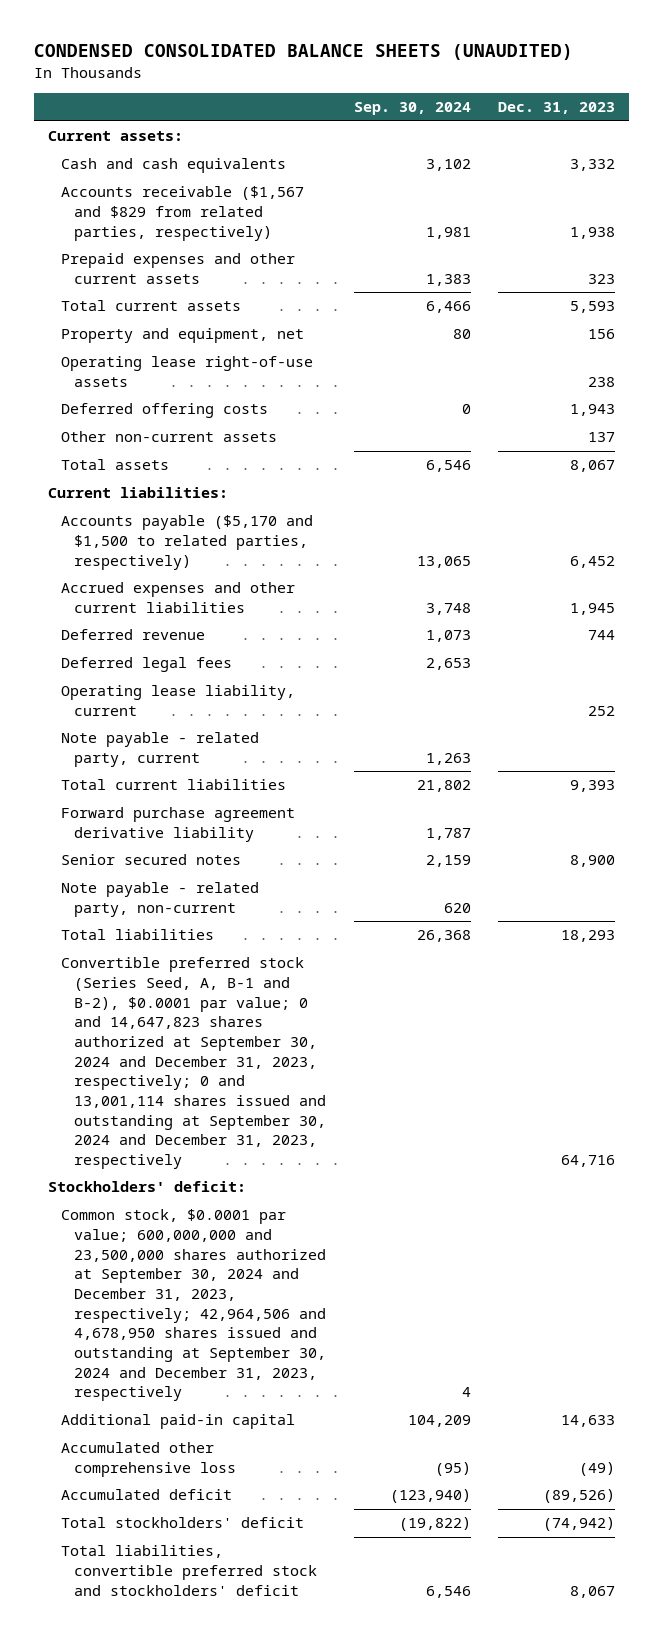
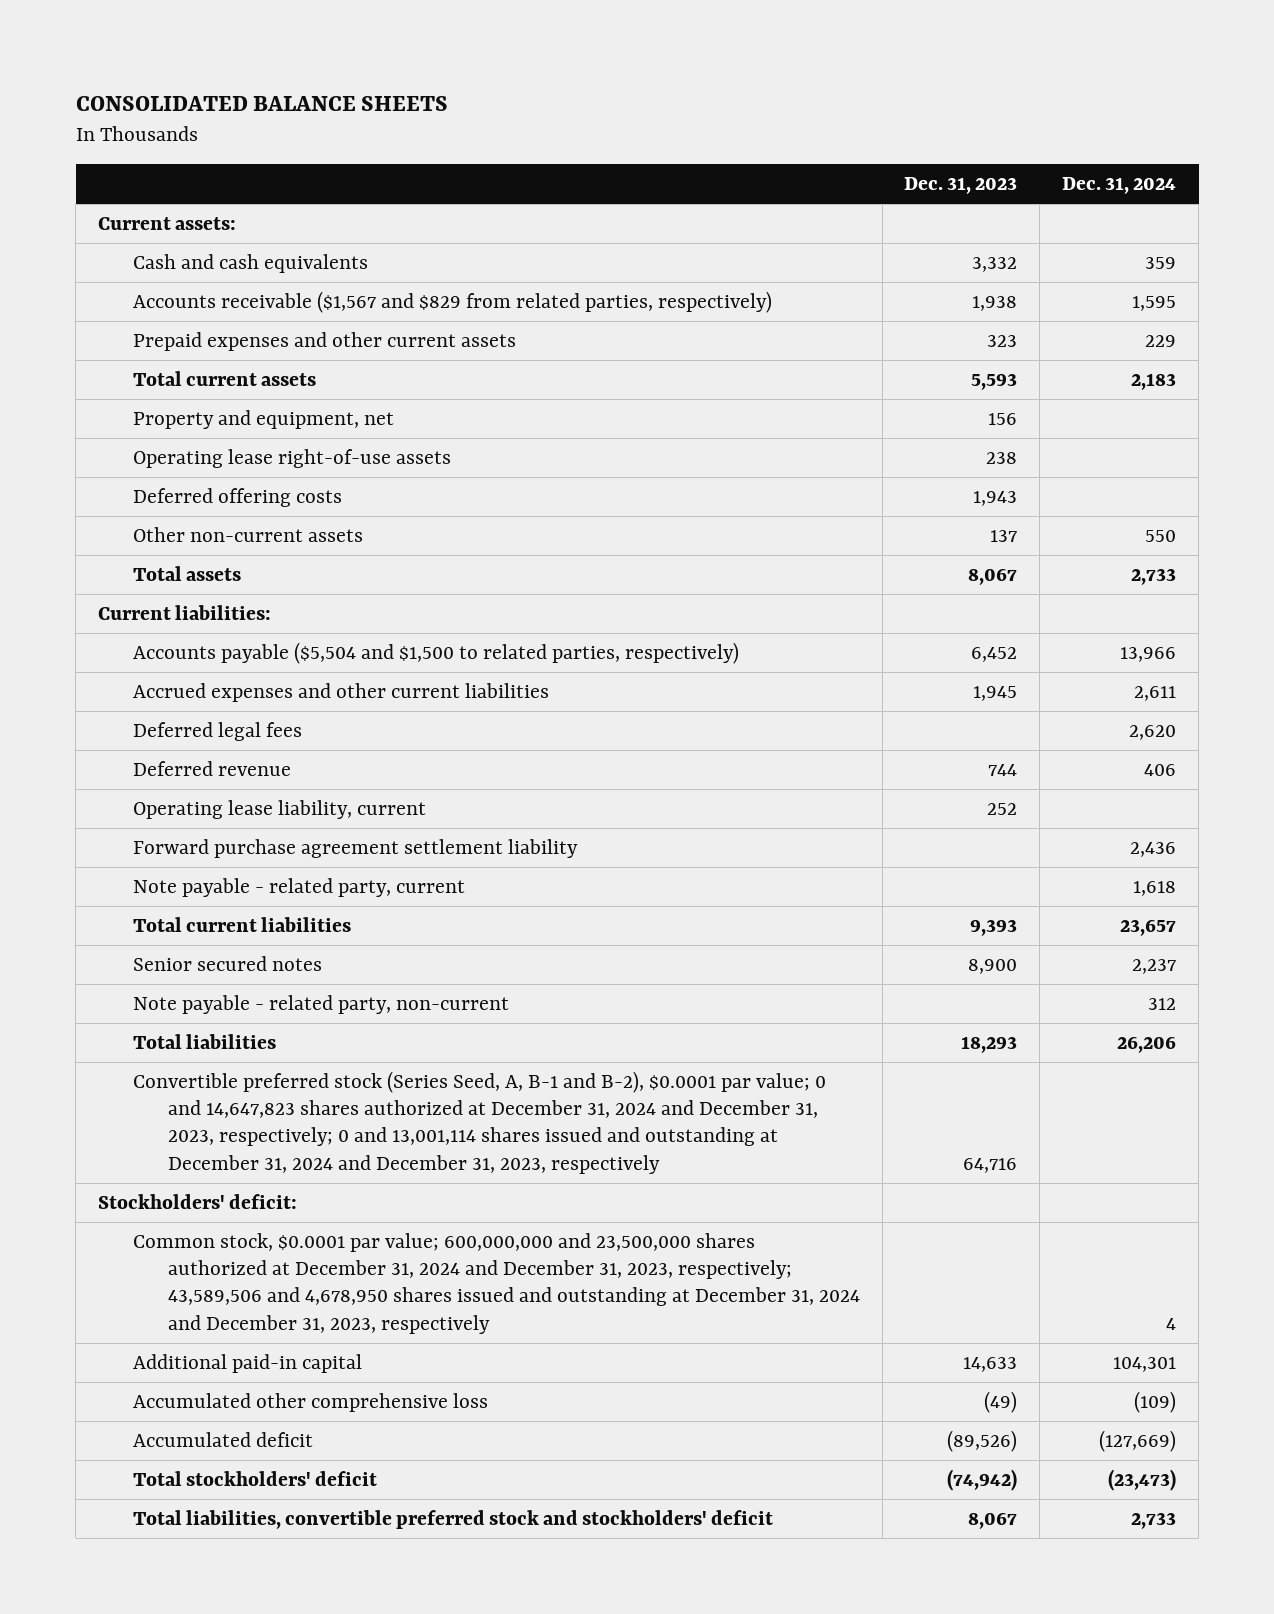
- CONDENSED CONSOLIDATED BALANCE SHEETS (UNAUDITED)
+ CONSOLIDATED BALANCE SHEETS
- | Sep. 30, 2024 | Dec. 31, 2023
+ | Dec. 31, 2023 | Dec. 31, 2024
- Accounts payable ($5,170 and $1,500 to related parties, respectively) | 13,065 | 6,452
+ Accounts payable ($5,504 and $1,500 to related parties, respectively) | 6,452 | 13,966
moved down: Deferred revenue | 744 | 406
+ Forward purchase agreement settlement liability | | 2,436
- Forward purchase agreement derivative liability | 1,787 |
- Convertible preferred stock (Series Seed, A, B-1 and B-2), $0.0001 par value; 0 and 14,647,823 shares authorized at September 30, 2024 and December 31, 2023, respectively; 0 and 13,001,114 shares issued and outstanding at September 30, 2024 and December 31, 2023, respectively | | 64,716
+ Convertible preferred stock (Series Seed, A, B-1 and B-2), $0.0001 par value; 0 and 14,647,823 shares authorized at December 31, 2024 and December 31, 2023, respectively; 0 and 13,001,114 shares issued and outstanding at December 31, 2024 and December 31, 2023, respectively | 64,716 |
- Common stock, $0.0001 par value; 600,000,000 and 23,500,000 shares authorized at September 30, 2024 and December 31, 2023, respectively; 42,964,506 and 4,678,950 shares issued and outstanding at September 30, 2024 and December 31, 2023, respectively | 4 |
+ Common stock, $0.0001 par value; 600,000,000 and 23,500,000 shares authorized at December 31, 2024 and December 31, 2023, respectively; 43,589,506 and 4,678,950 shares issued and outstanding at December 31, 2024 and December 31, 2023, respectively | | 4

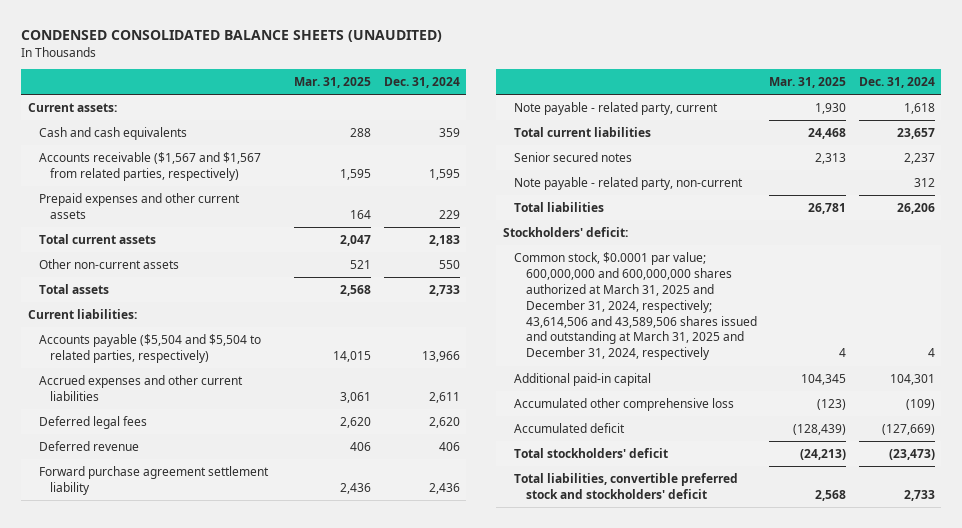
- CONSOLIDATED BALANCE SHEETS
+ CONDENSED CONSOLIDATED BALANCE SHEETS (UNAUDITED)
- | Dec. 31, 2023 | Dec. 31, 2024
+ | Mar. 31, 2025 | Dec. 31, 2024
- Accounts receivable ($1,567 and $829 from related parties, respectively) | 1,938 | 1,595
+ Accounts receivable ($1,567 and $1,567 from related parties, respectively) | 1,595 | 1,595
- Property and equipment, net | 156 |
- Operating lease right-of-use assets | 238 |
- Deferred offering costs | 1,943 |
- Accounts payable ($5,504 and $1,500 to related parties, respectively) | 6,452 | 13,966
+ Accounts payable ($5,504 and $5,504 to related parties, respectively) | 14,015 | 13,966
- Operating lease liability, current | 252 |
- Convertible preferred stock (Series Seed, A, B-1 and B-2), $0.0001 par value; 0 and 14,647,823 shares authorized at December 31, 2024 and December 31, 2023, respectively; 0 and 13,001,114 shares issued and outstanding at December 31, 2024 and December 31, 2023, respectively | 64,716 |
- Common stock, $0.0001 par value; 600,000,000 and 23,500,000 shares authorized at December 31, 2024 and December 31, 2023, respectively; 43,589,506 and 4,678,950 shares issued and outstanding at December 31, 2024 and December 31, 2023, respectively | | 4
+ Common stock, $0.0001 par value; 600,000,000 and 600,000,000 shares authorized at March 31, 2025 and December 31, 2024, respectively; 43,614,506 and 43,589,506 shares issued and outstanding at March 31, 2025 and December 31, 2024, respectively | 4 | 4

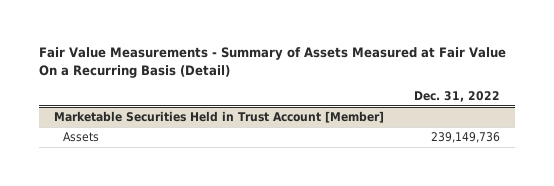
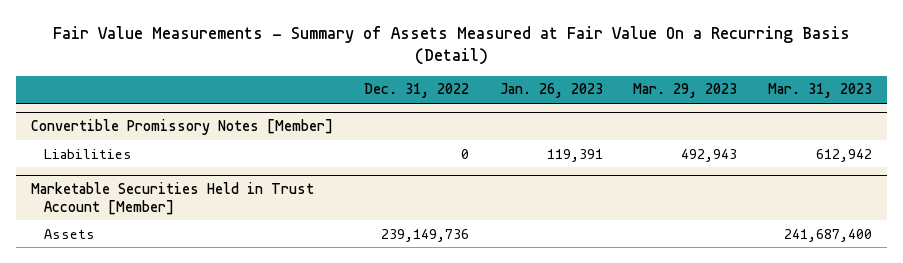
- | Dec. 31, 2022
+ | Dec. 31, 2022 | Jan. 26, 2023 | Mar. 29, 2023 | Mar. 31, 2023
+ Convertible Promissory Notes [Member]
+ Liabilities | 0 | 119,391 | 492,943 | 612,942

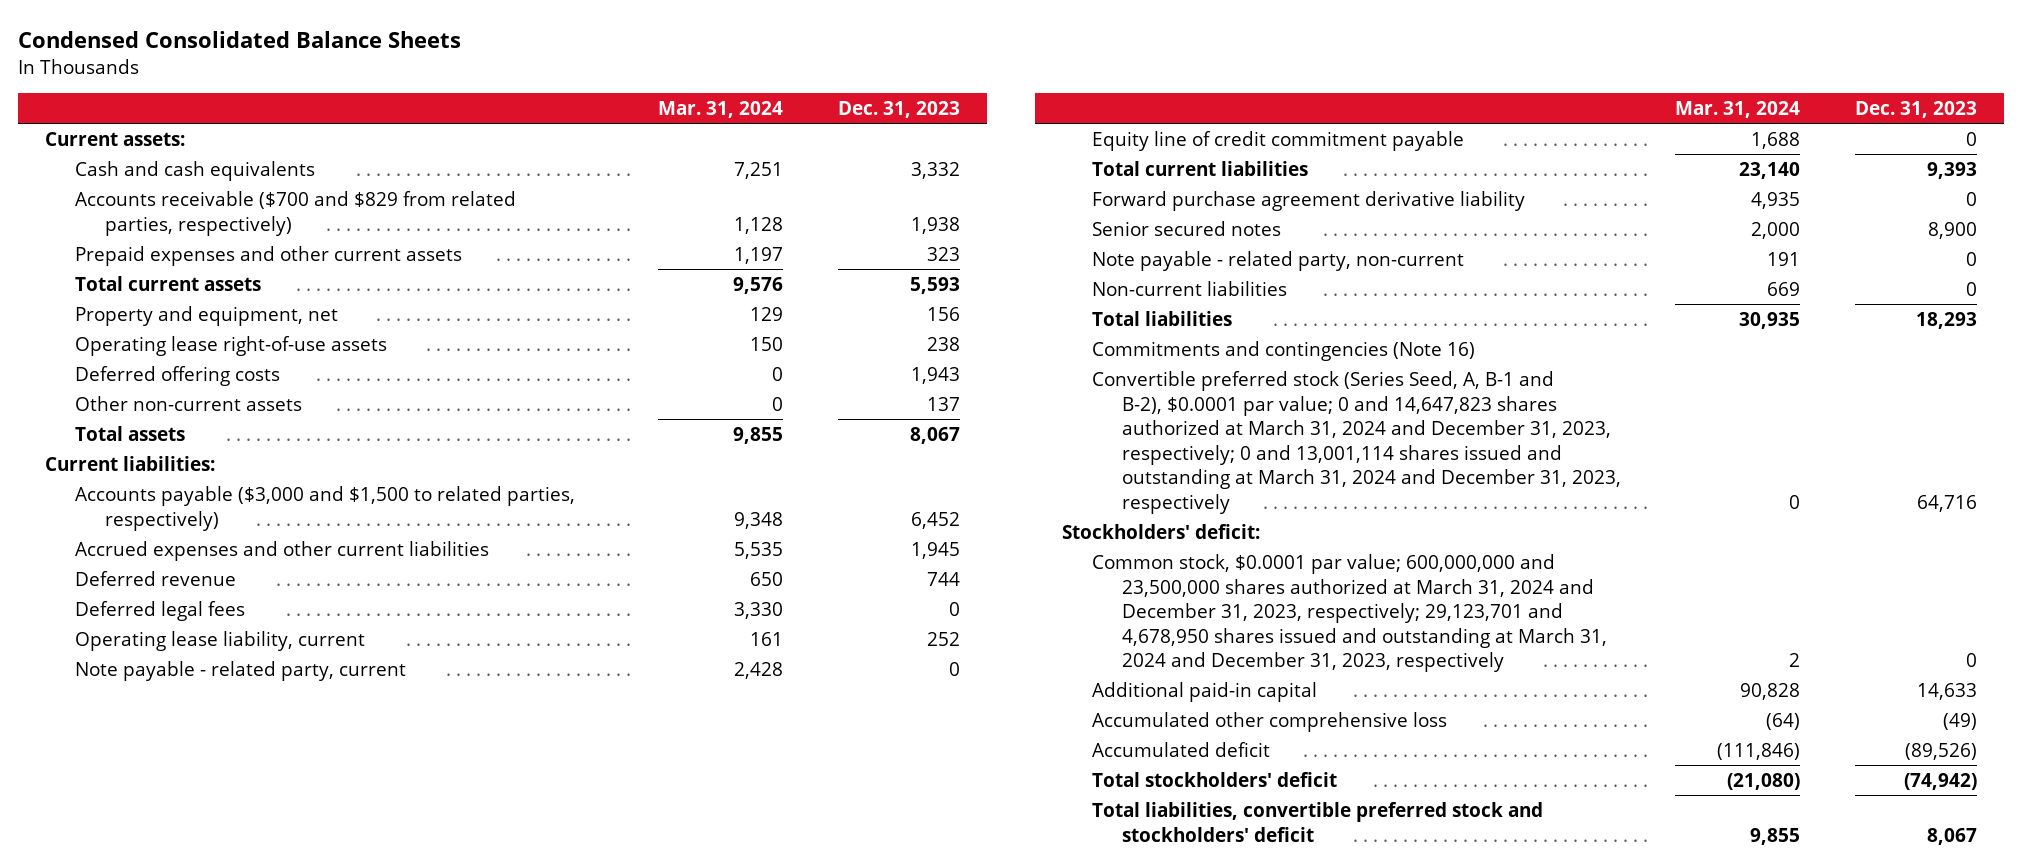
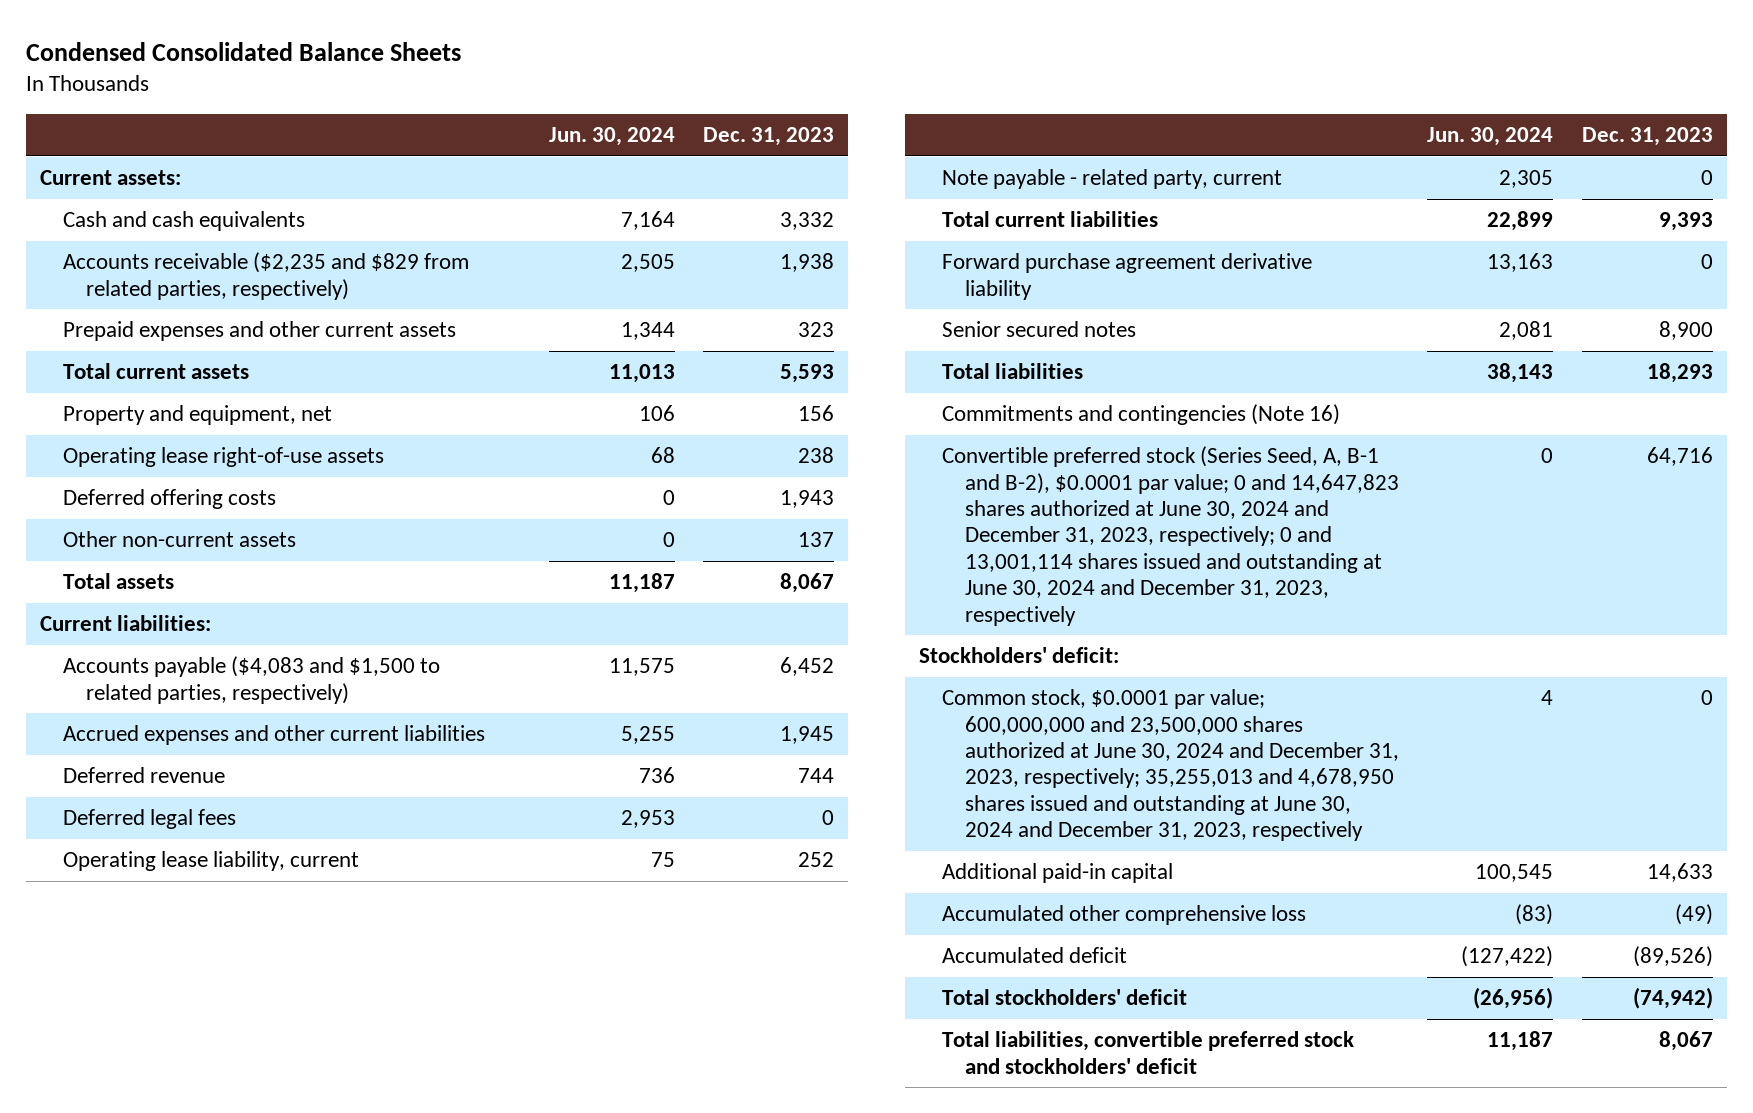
- | Mar. 31, 2024 | Dec. 31, 2023
+ | Jun. 30, 2024 | Dec. 31, 2023
- Accounts receivable ($700 and $829 from related parties, respectively) | 1,128 | 1,938
+ Accounts receivable ($2,235 and $829 from related parties, respectively) | 2,505 | 1,938
- Accounts payable ($3,000 and $1,500 to related parties, respectively) | 9,348 | 6,452
+ Accounts payable ($4,083 and $1,500 to related parties, respectively) | 11,575 | 6,452
- Equity line of credit commitment payable | 1,688 | 0
- Note payable - related party, non-current | 191 | 0
- Non-current liabilities | 669 | 0
- Convertible preferred stock (Series Seed, A, B-1 and B-2), $0.0001 par value; 0 and 14,647,823 shares authorized at March 31, 2024 and December 31, 2023, respectively; 0 and 13,001,114 shares issued and outstanding at March 31, 2024 and December 31, 2023, respectively | 0 | 64,716
+ Convertible preferred stock (Series Seed, A, B-1 and B-2), $0.0001 par value; 0 and 14,647,823 shares authorized at June 30, 2024 and December 31, 2023, respectively; 0 and 13,001,114 shares issued and outstanding at June 30, 2024 and December 31, 2023, respectively | 0 | 64,716
- Common stock, $0.0001 par value; 600,000,000 and 23,500,000 shares authorized at March 31, 2024 and December 31, 2023, respectively; 29,123,701 and 4,678,950 shares issued and outstanding at March 31, 2024 and December 31, 2023, respectively | 2 | 0
+ Common stock, $0.0001 par value; 600,000,000 and 23,500,000 shares authorized at June 30, 2024 and December 31, 2023, respectively; 35,255,013 and 4,678,950 shares issued and outstanding at June 30, 2024 and December 31, 2023, respectively | 4 | 0

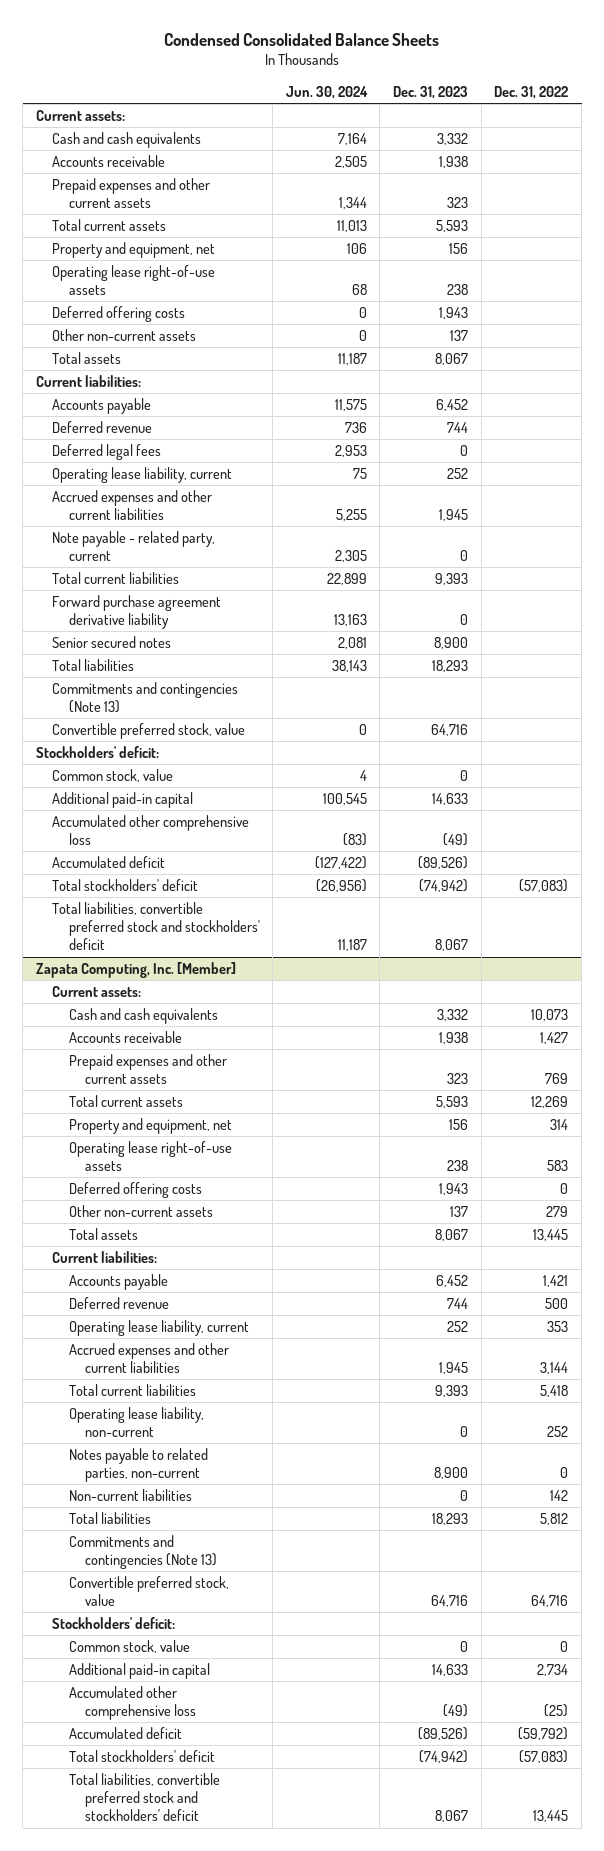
- | Jun. 30, 2024 | Dec. 31, 2023
+ | Jun. 30, 2024 | Dec. 31, 2023 | Dec. 31, 2022
- Accounts receivable ($2,235 and $829 from related parties, respectively) | 2,505 | 1,938
+ Accounts receivable | 2,505 | 1,938 |
- Accounts payable ($4,083 and $1,500 to related parties, respectively) | 11,575 | 6,452
+ Accounts payable | 11,575 | 6,452 |
moved down: Accrued expenses and other current liabilities | 5,255 | 1,945 |
- Commitments and contingencies (Note 16)
- Convertible preferred stock (Series Seed, A, B-1 and B-2), $0.0001 par value; 0 and 14,647,823 shares authorized at June 30, 2024 and December 31, 2023, respectively; 0 and 13,001,114 shares issued and outstanding at June 30, 2024 and December 31, 2023, respectively | 0 | 64,716
+ Commitments and contingencies (Note 13)
+ Convertible preferred stock, value | 0 | 64,716 |
- Common stock, $0.0001 par value; 600,000,000 and 23,500,000 shares authorized at June 30, 2024 and December 31, 2023, respectively; 35,255,013 and 4,678,950 shares issued and outstanding at June 30, 2024 and December 31, 2023, respectively | 4 | 0
+ Common stock, value | 4 | 0 |
+ Zapata Computing, Inc. [Member]
+ Current assets:
+ Cash and cash equivalents | | 3,332 | 10,073
+ Accounts receivable | | 1,938 | 1,427
+ Prepaid expenses and other current assets | | 323 | 769
+ Total current assets | | 5,593 | 12,269
+ Property and equipment, net | | 156 | 314
+ Operating lease right-of-use assets | | 238 | 583
+ Deferred offering costs | | 1,943 | 0
+ Other non-current assets | | 137 | 279
+ Total assets | | 8,067 | 13,445
+ Current liabilities:
+ Accounts payable | | 6,452 | 1,421
+ Deferred revenue | | 744 | 500
+ Operating lease liability, current | | 252 | 353
+ Accrued expenses and other current liabilities | | 1,945 | 3,144
+ Total current liabilities | | 9,393 | 5,418
+ Operating lease liability, non-current | | 0 | 252
+ Notes payable to related parties, non-current | | 8,900 | 0
+ Non-current liabilities | | 0 | 142
+ Total liabilities | | 18,293 | 5,812
+ Commitments and contingencies (Note 13)
+ Convertible preferred stock, value | | 64,716 | 64,716
+ Stockholders' deficit:
+ Common stock, value | | 0 | 0
+ Additional paid-in capital | | 14,633 | 2,734
+ Accumulated other comprehensive loss | | (49) | (25)
+ Accumulated deficit | | (89,526) | (59,792)
+ Total stockholders' deficit | | (74,942) | (57,083)
+ Total liabilities, convertible preferred stock and stockholders' deficit | | 8,067 | 13,445

